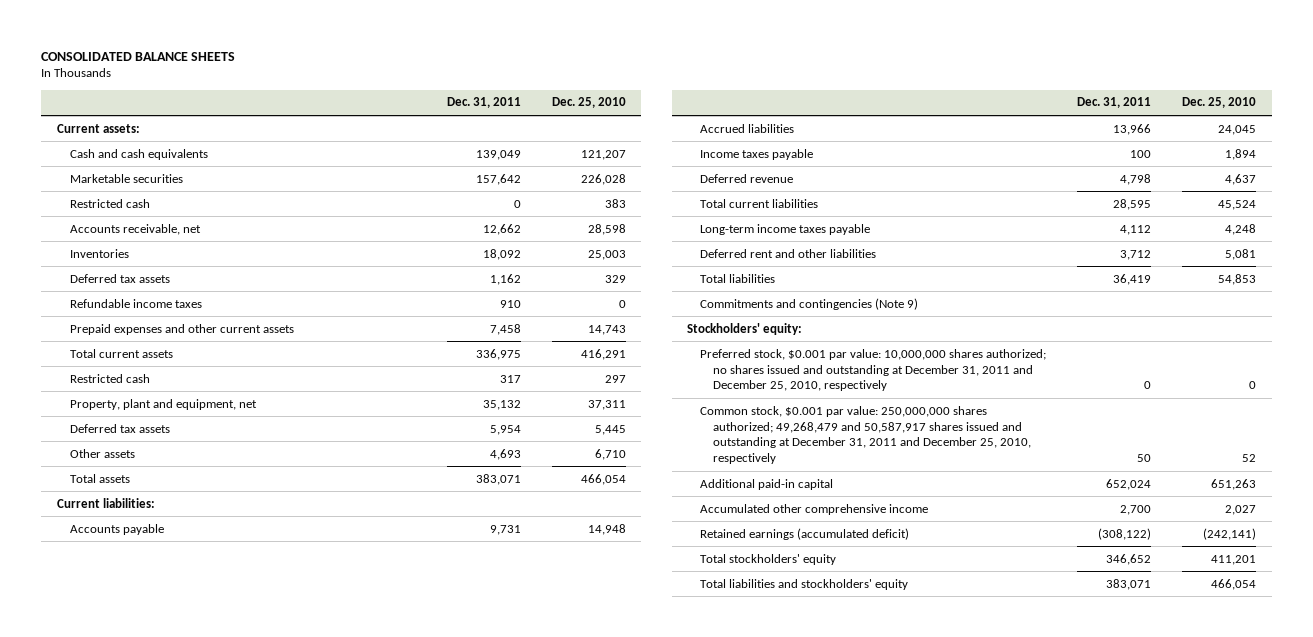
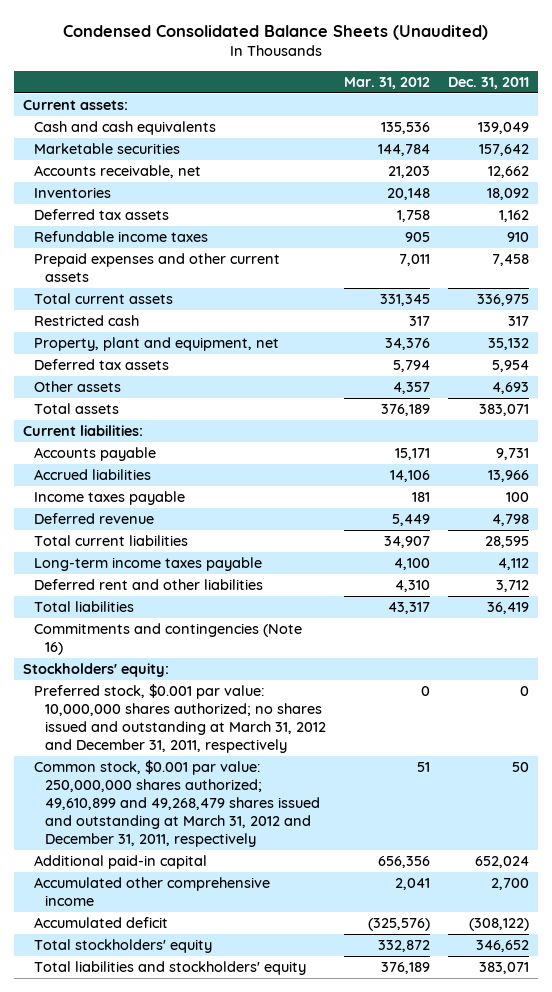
- CONSOLIDATED BALANCE SHEETS
+ Condensed Consolidated Balance Sheets (Unaudited)
- | Dec. 31, 2011 | Dec. 25, 2010
+ | Mar. 31, 2012 | Dec. 31, 2011
- Restricted cash | 0 | 383
- Commitments and contingencies (Note 9)
+ Commitments and contingencies (Note 16)
- Preferred stock, $0.001 par value: 10,000,000 shares authorized; no shares issued and outstanding at December 31, 2011 and December 25, 2010, respectively | 0 | 0
- Common stock, $0.001 par value: 250,000,000 shares authorized; 49,268,479 and 50,587,917 shares issued and outstanding at December 31, 2011 and December 25, 2010, respectively | 50 | 52
+ Preferred stock, $0.001 par value: 10,000,000 shares authorized; no shares issued and outstanding at March 31, 2012 and December 31, 2011, respectively | 0 | 0
+ Common stock, $0.001 par value: 250,000,000 shares authorized; 49,610,899 and 49,268,479 shares issued and outstanding at March 31, 2012 and December 31, 2011, respectively | 51 | 50
- Retained earnings (accumulated deficit) | (308,122) | (242,141)
+ Accumulated deficit | (325,576) | (308,122)

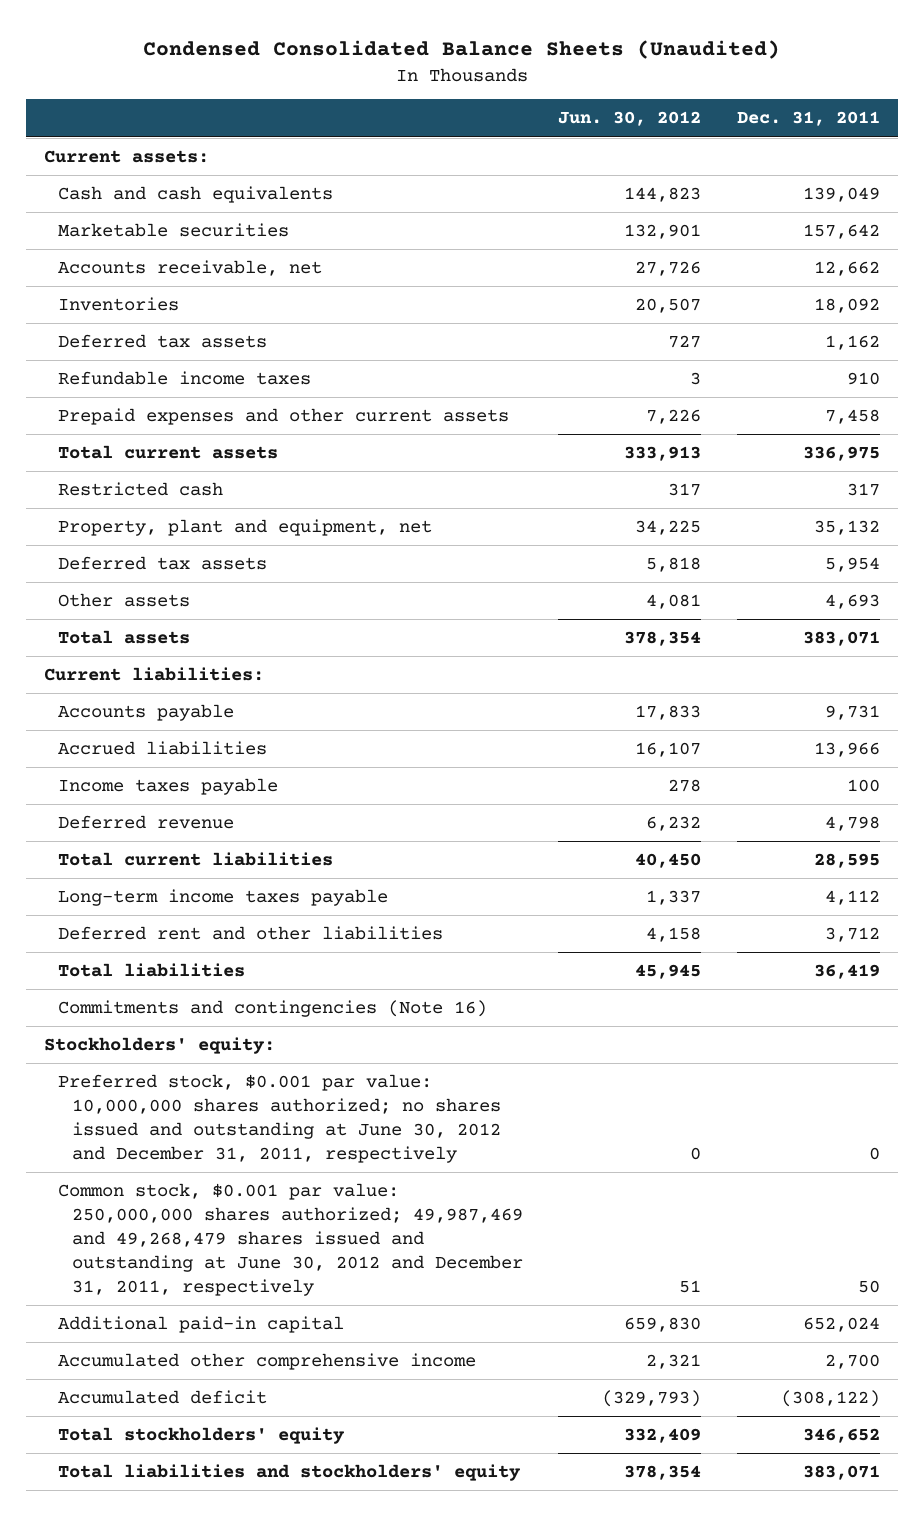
- | Mar. 31, 2012 | Dec. 31, 2011
+ | Jun. 30, 2012 | Dec. 31, 2011
- Preferred stock, $0.001 par value: 10,000,000 shares authorized; no shares issued and outstanding at March 31, 2012 and December 31, 2011, respectively | 0 | 0
- Common stock, $0.001 par value: 250,000,000 shares authorized; 49,610,899 and 49,268,479 shares issued and outstanding at March 31, 2012 and December 31, 2011, respectively | 51 | 50
+ Preferred stock, $0.001 par value: 10,000,000 shares authorized; no shares issued and outstanding at June 30, 2012 and December 31, 2011, respectively | 0 | 0
+ Common stock, $0.001 par value: 250,000,000 shares authorized; 49,987,469 and 49,268,479 shares issued and outstanding at June 30, 2012 and December 31, 2011, respectively | 51 | 50

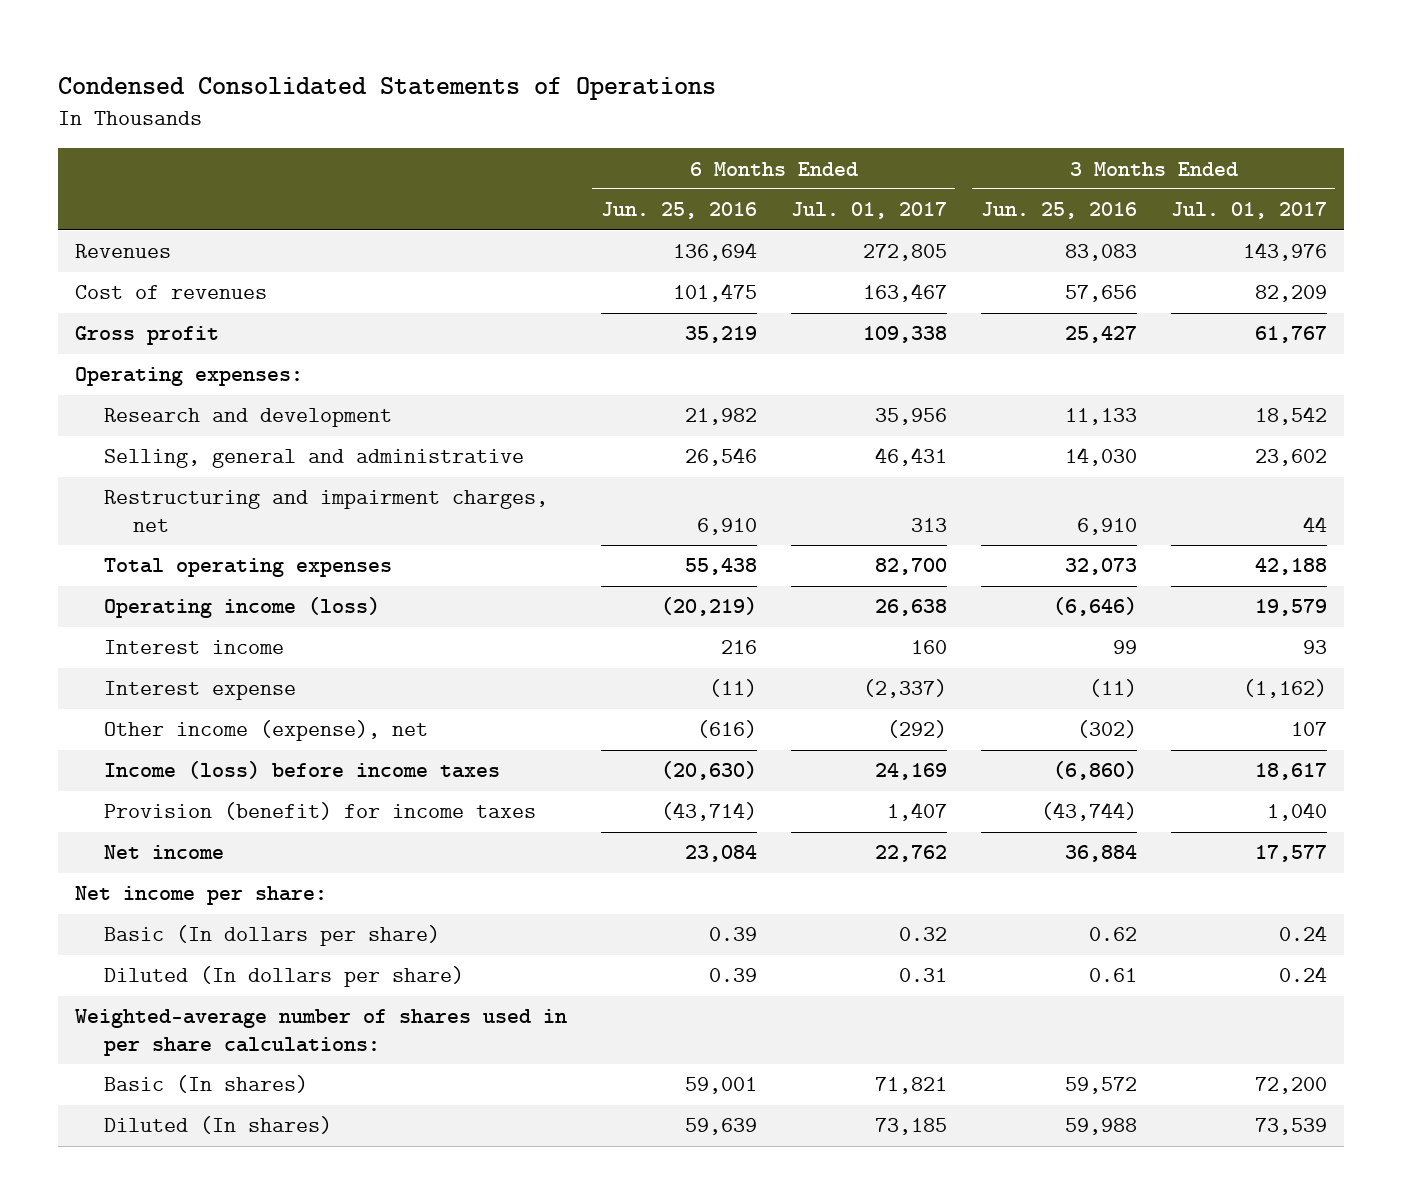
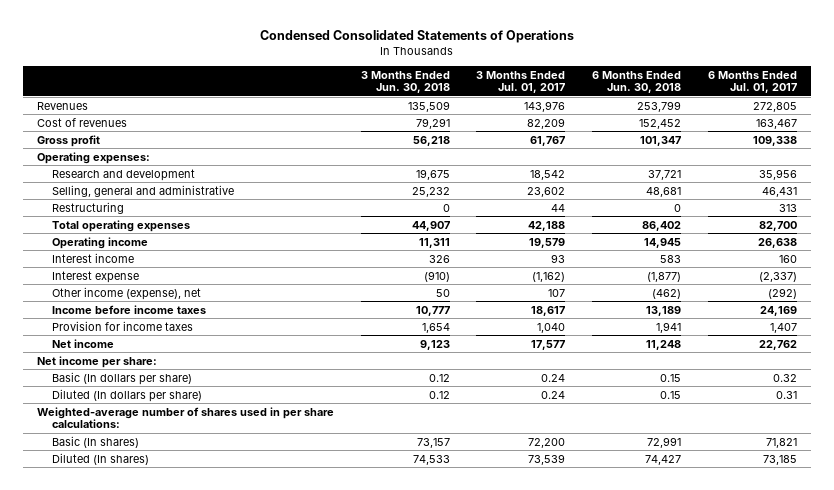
- | 6 Months Ended Jun. 25, 2016 | 6 Months Ended Jul. 01, 2017 | 3 Months Ended Jun. 25, 2016 | 3 Months Ended Jul. 01, 2017
+ | 3 Months Ended Jun. 30, 2018 | 3 Months Ended Jul. 01, 2017 | 6 Months Ended Jun. 30, 2018 | 6 Months Ended Jul. 01, 2017
- Restructuring and impairment charges, net | 6,910 | 313 | 6,910 | 44
+ Restructuring | 0 | 44 | 0 | 313
- Operating income (loss) | (20,219) | 26,638 | (6,646) | 19,579
+ Operating income | 11,311 | 19,579 | 14,945 | 26,638
- Income (loss) before income taxes | (20,630) | 24,169 | (6,860) | 18,617
- Provision (benefit) for income taxes | (43,714) | 1,407 | (43,744) | 1,040
+ Income before income taxes | 10,777 | 18,617 | 13,189 | 24,169
+ Provision for income taxes | 1,654 | 1,040 | 1,941 | 1,407

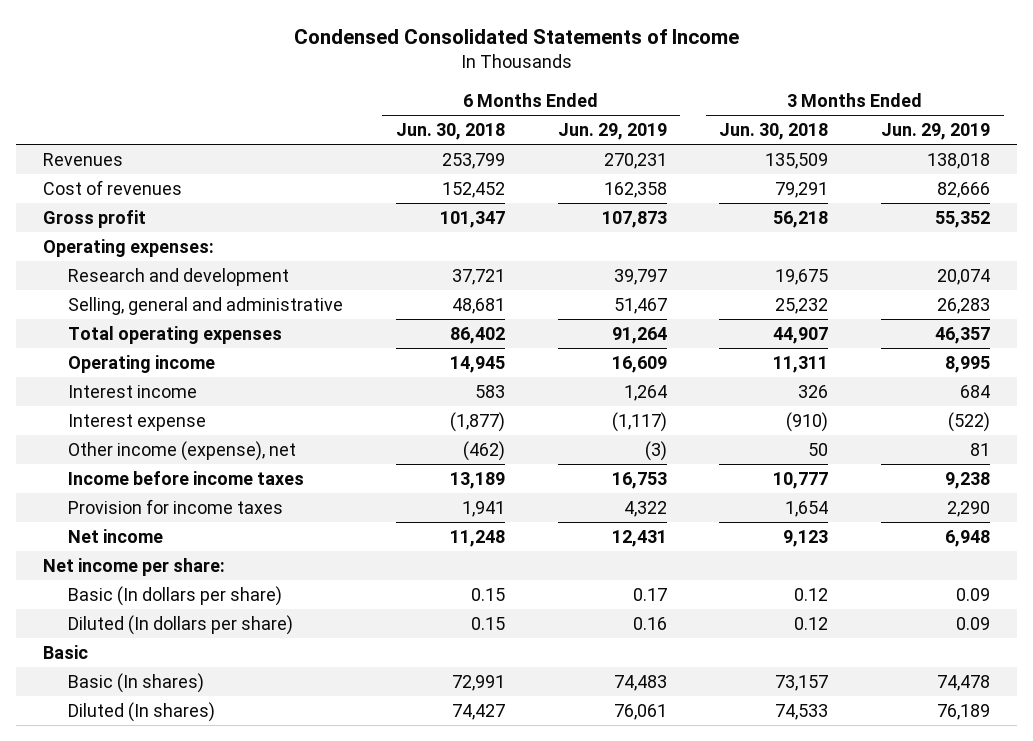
- Condensed Consolidated Statements of Operations
+ Condensed Consolidated Statements of Income
- | 3 Months Ended Jun. 30, 2018 | 3 Months Ended Jul. 01, 2017 | 6 Months Ended Jun. 30, 2018 | 6 Months Ended Jul. 01, 2017
+ | 6 Months Ended Jun. 30, 2018 | 6 Months Ended Jun. 29, 2019 | 3 Months Ended Jun. 30, 2018 | 3 Months Ended Jun. 29, 2019
- Restructuring | 0 | 44 | 0 | 313
- Weighted-average number of shares used in per share calculations:
+ Basic

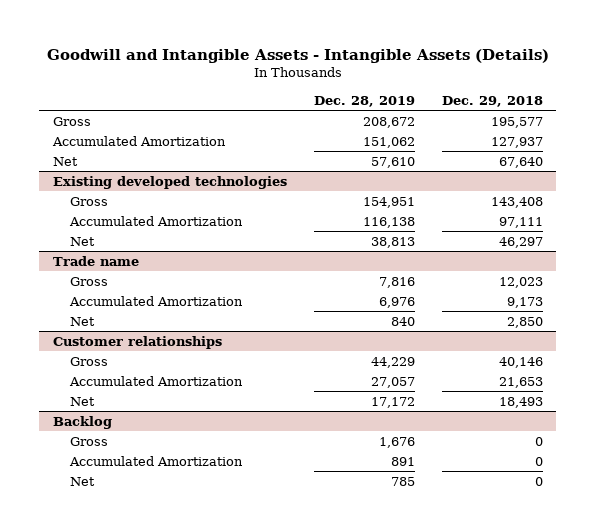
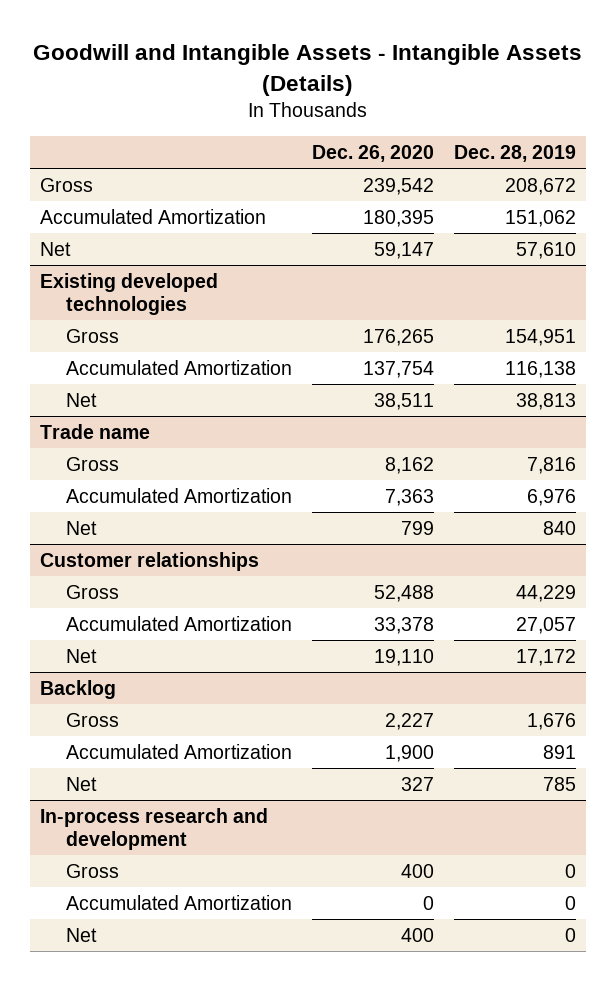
- | Dec. 28, 2019 | Dec. 29, 2018
+ | Dec. 26, 2020 | Dec. 28, 2019
+ In-process research and development
+ Gross | 400 | 0
+ Accumulated Amortization | 0 | 0
+ Net | 400 | 0

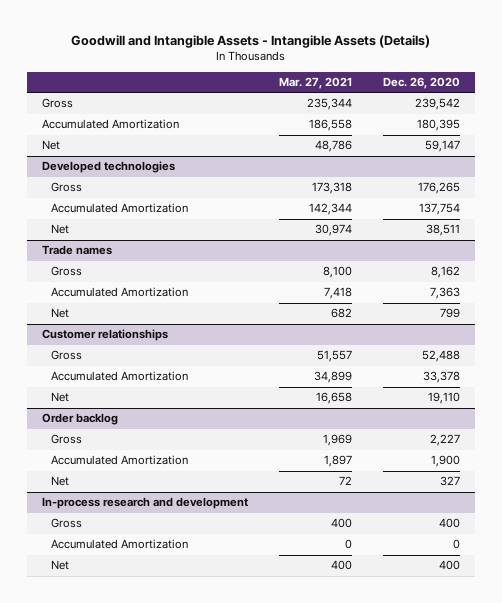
- | Dec. 26, 2020 | Dec. 28, 2019
+ | Mar. 27, 2021 | Dec. 26, 2020
- Existing developed technologies
+ Developed technologies
- Trade name
+ Trade names
- Backlog
+ Order backlog

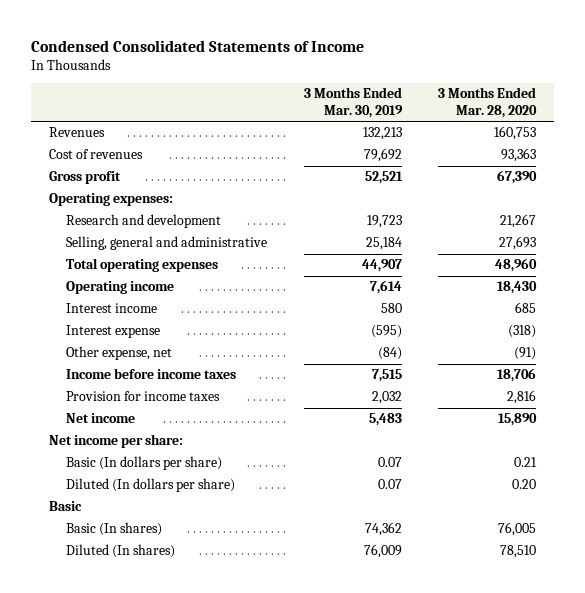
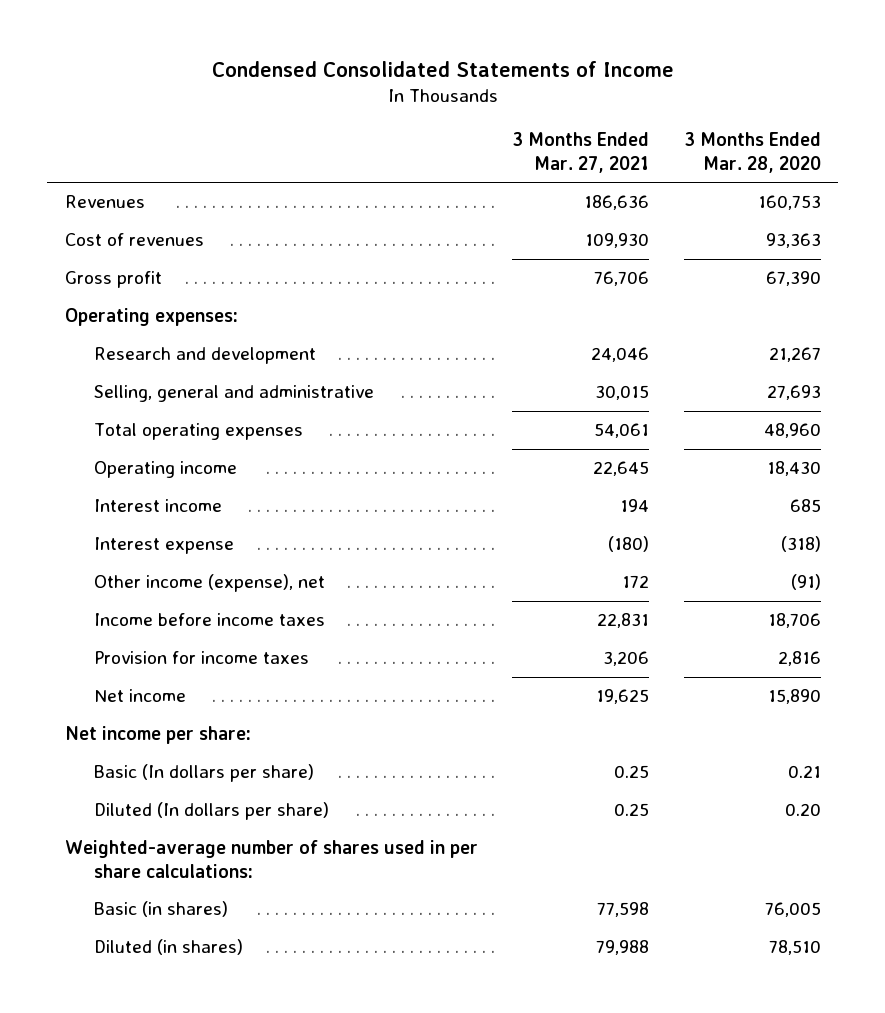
- | 3 Months Ended Mar. 30, 2019 | 3 Months Ended Mar. 28, 2020
+ | 3 Months Ended Mar. 27, 2021 | 3 Months Ended Mar. 28, 2020
- Other expense, net | (84) | (91)
+ Other income (expense), net | 172 | (91)
- Basic
- Basic (In shares) | 74,362 | 76,005
- Diluted (In shares) | 76,009 | 78,510
+ Weighted-average number of shares used in per share calculations:
+ Basic (in shares) | 77,598 | 76,005
+ Diluted (in shares) | 79,988 | 78,510

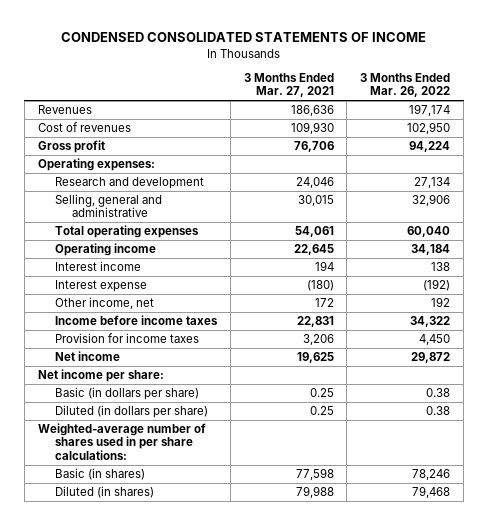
- Condensed Consolidated Statements of Income
+ CONDENSED CONSOLIDATED STATEMENTS OF INCOME
- | 3 Months Ended Mar. 27, 2021 | 3 Months Ended Mar. 28, 2020
+ | 3 Months Ended Mar. 27, 2021 | 3 Months Ended Mar. 26, 2022
- Other income (expense), net | 172 | (91)
+ Other income, net | 172 | 192
- Basic (In dollars per share) | 0.25 | 0.21
- Diluted (In dollars per share) | 0.25 | 0.20
+ Basic (in dollars per share) | 0.25 | 0.38
+ Diluted (in dollars per share) | 0.25 | 0.38

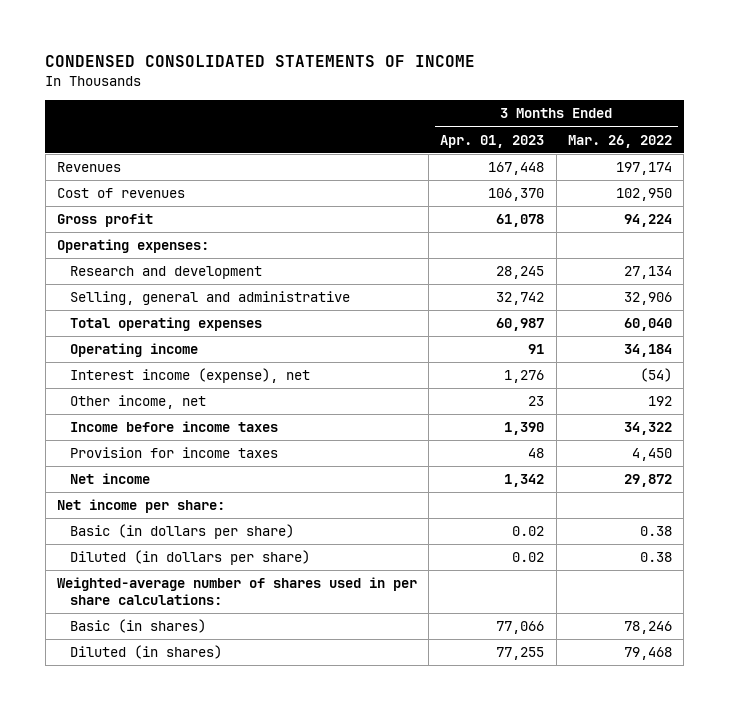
- | 3 Months Ended Mar. 27, 2021 | 3 Months Ended Mar. 26, 2022
+ | 3 Months Ended Apr. 01, 2023 | 3 Months Ended Mar. 26, 2022
- Interest income | 194 | 138
- Interest expense | (180) | (192)
+ Interest income (expense), net | 1,276 | (54)

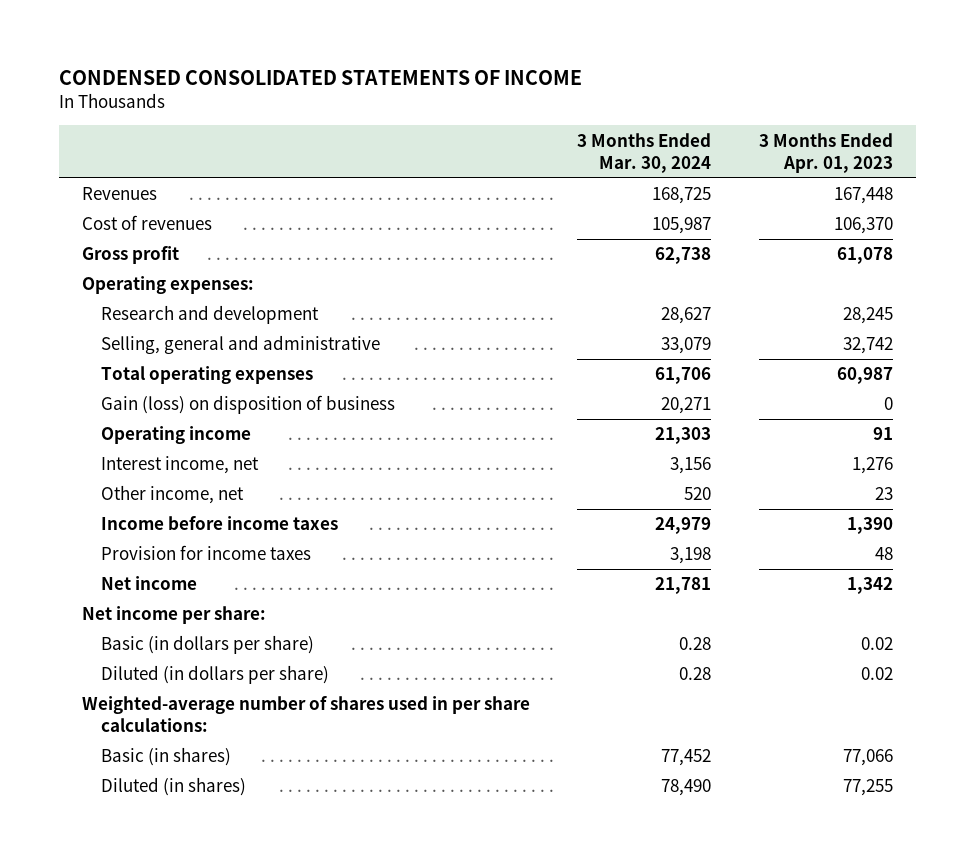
- | 3 Months Ended Apr. 01, 2023 | 3 Months Ended Mar. 26, 2022
+ | 3 Months Ended Mar. 30, 2024 | 3 Months Ended Apr. 01, 2023
+ Gain (loss) on disposition of business | 20,271 | 0
- Interest income (expense), net | 1,276 | (54)
+ Interest income, net | 3,156 | 1,276

